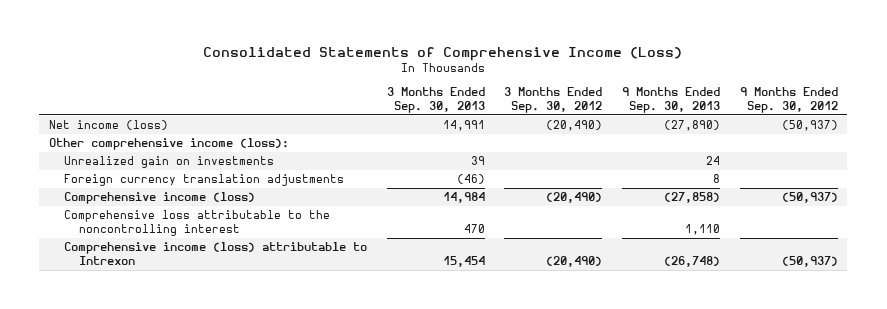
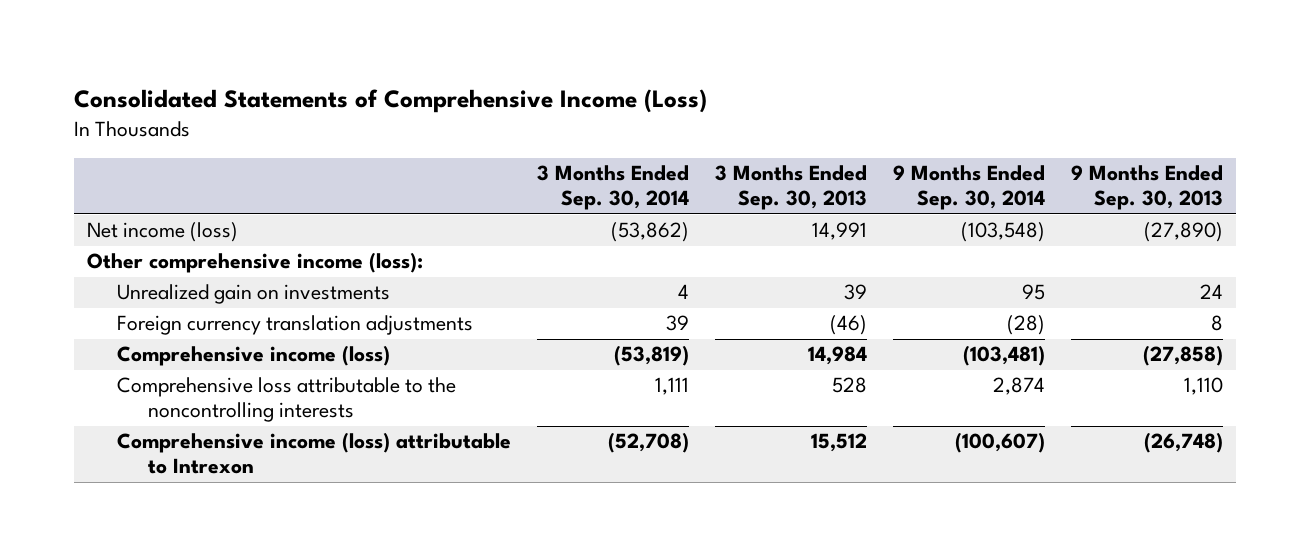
- | 3 Months Ended Sep. 30, 2013 | 3 Months Ended Sep. 30, 2012 | 9 Months Ended Sep. 30, 2013 | 9 Months Ended Sep. 30, 2012
+ | 3 Months Ended Sep. 30, 2014 | 3 Months Ended Sep. 30, 2013 | 9 Months Ended Sep. 30, 2014 | 9 Months Ended Sep. 30, 2013
- Comprehensive loss attributable to the noncontrolling interest | 470 | | 1,110 |
- Comprehensive income (loss) attributable to Intrexon | 15,454 | (20,490) | (26,748) | (50,937)
+ Comprehensive loss attributable to the noncontrolling interests | 1,111 | 528 | 2,874 | 1,110
+ Comprehensive income (loss) attributable to Intrexon | (52,708) | 15,512 | (100,607) | (26,748)

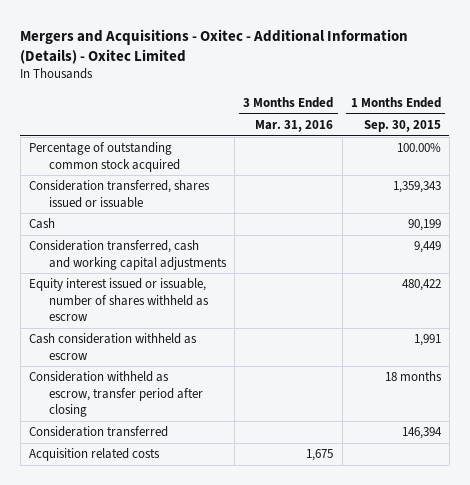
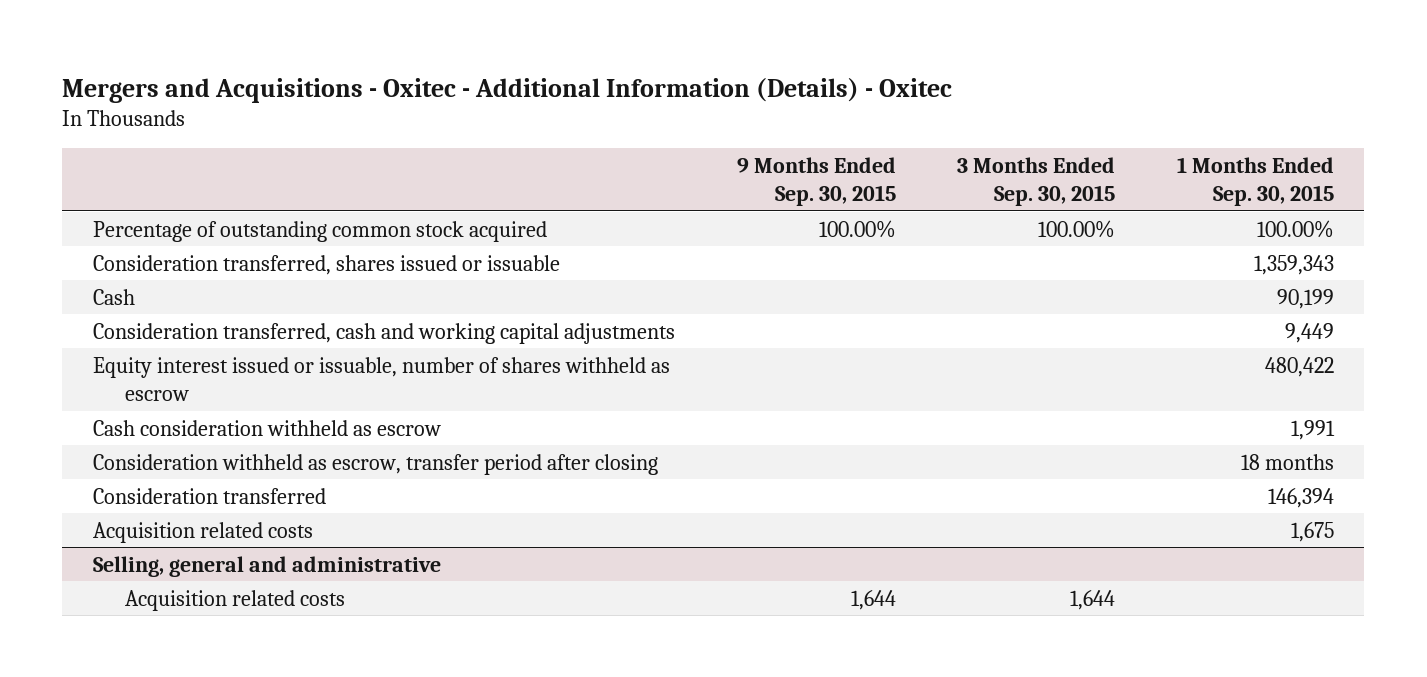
- Mergers and Acquisitions - Oxitec - Additional Information (Details) - Oxitec Limited
+ Mergers and Acquisitions - Oxitec - Additional Information (Details) - Oxitec
- | 3 Months Ended Mar. 31, 2016 | 1 Months Ended Sep. 30, 2015
+ | 9 Months Ended Sep. 30, 2015 | 3 Months Ended Sep. 30, 2015 | 1 Months Ended Sep. 30, 2015
+ Acquisition related costs | | | 1,675
+ Selling, general and administrative

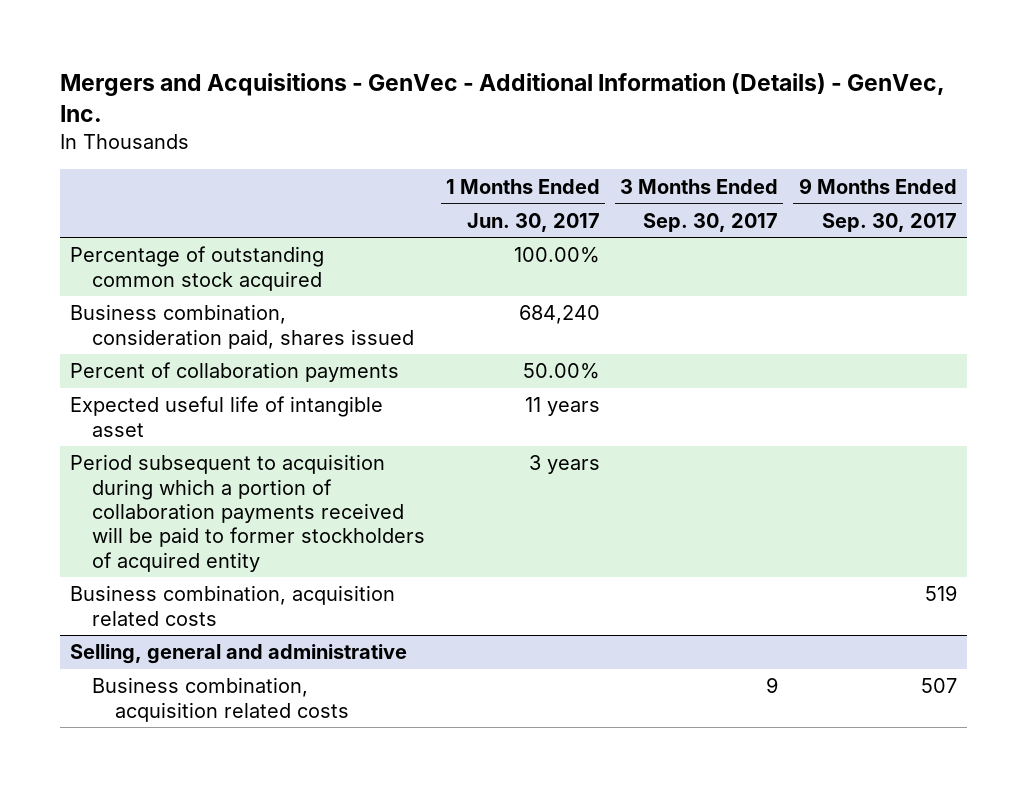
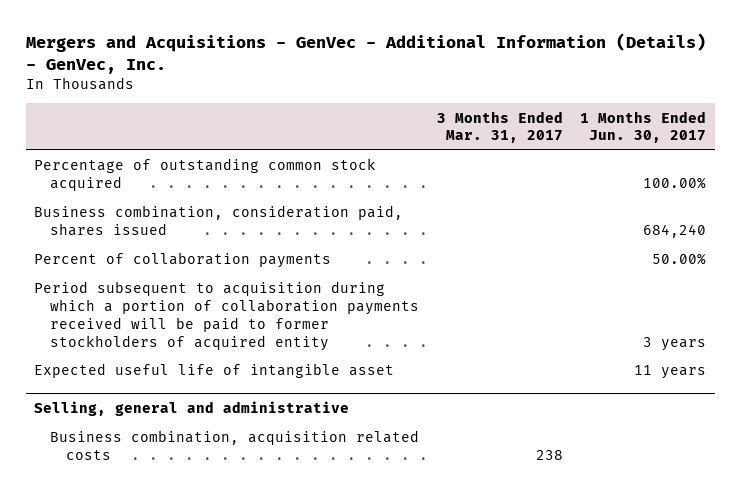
- | 1 Months Ended Jun. 30, 2017 | 3 Months Ended Sep. 30, 2017 | 9 Months Ended Sep. 30, 2017
+ | 3 Months Ended Mar. 31, 2017 | 1 Months Ended Jun. 30, 2017
- Business combination, acquisition related costs | | | 519
moved down: Expected useful life of intangible asset | | 11 years

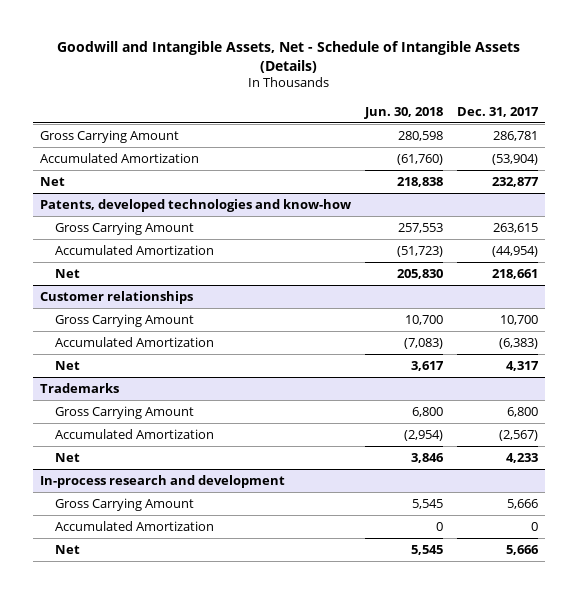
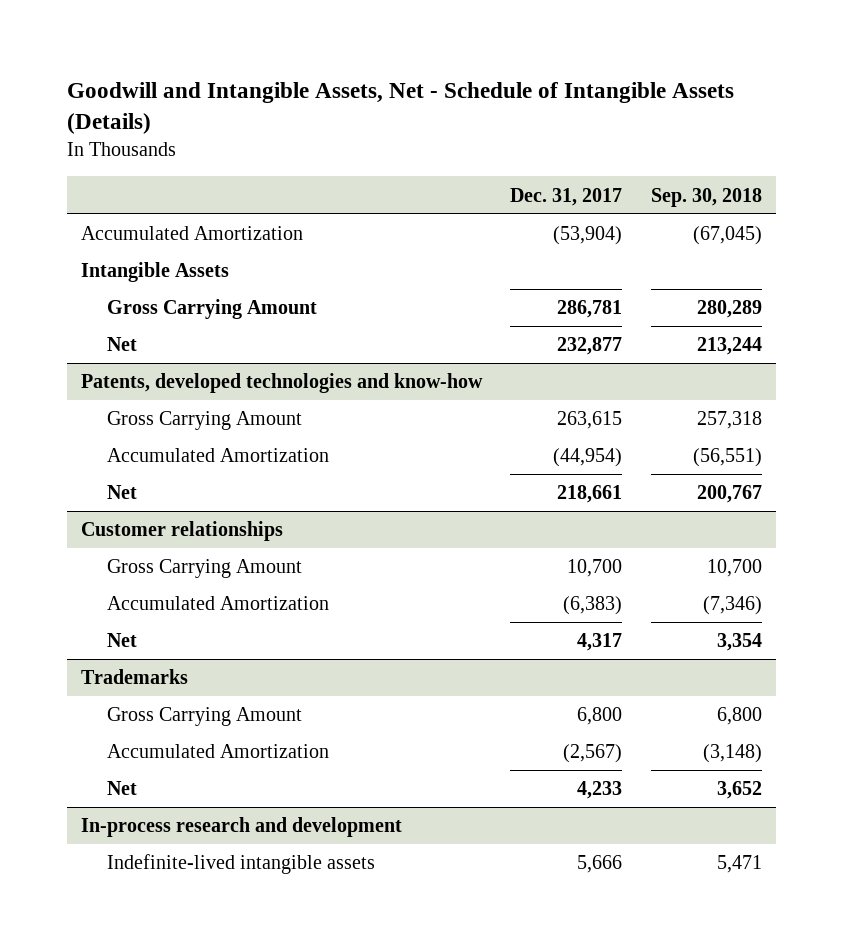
- | Jun. 30, 2018 | Dec. 31, 2017
+ | Dec. 31, 2017 | Sep. 30, 2018
+ Intangible Assets
moved down: Gross Carrying Amount | 286,781 | 280,289
@ In-process research and development
- Gross Carrying Amount | 5,545 | 5,666
- Accumulated Amortization | 0 | 0
- Net | 5,545 | 5,666
+ Indefinite-lived intangible assets | 5,666 | 5,471

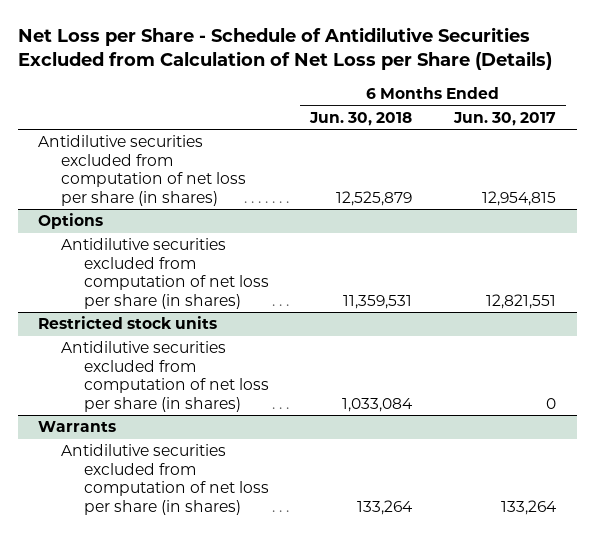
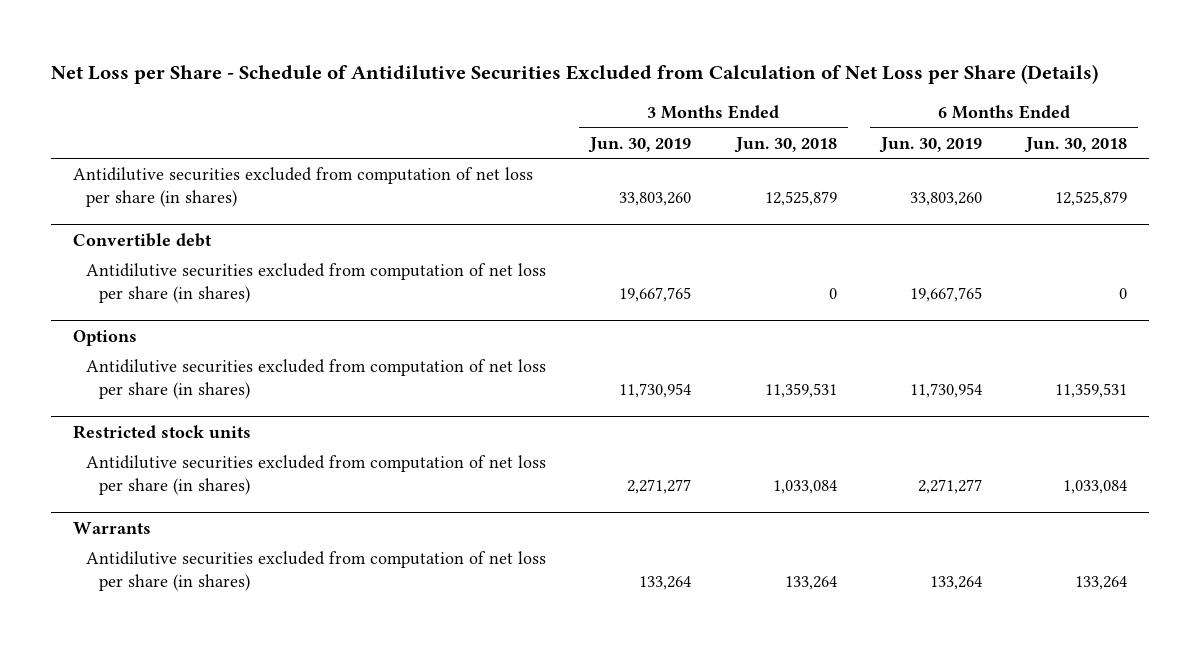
- | 6 Months Ended Jun. 30, 2018 | 6 Months Ended Jun. 30, 2017
+ | 3 Months Ended Jun. 30, 2019 | 3 Months Ended Jun. 30, 2018 | 6 Months Ended Jun. 30, 2019 | 6 Months Ended Jun. 30, 2018
+ Convertible debt
+ Antidilutive securities excluded from computation of net loss per share (in shares) | 19,667,765 | 0 | 19,667,765 | 0

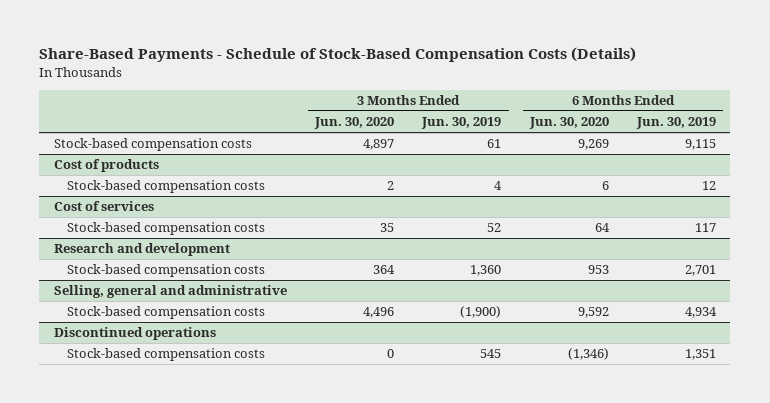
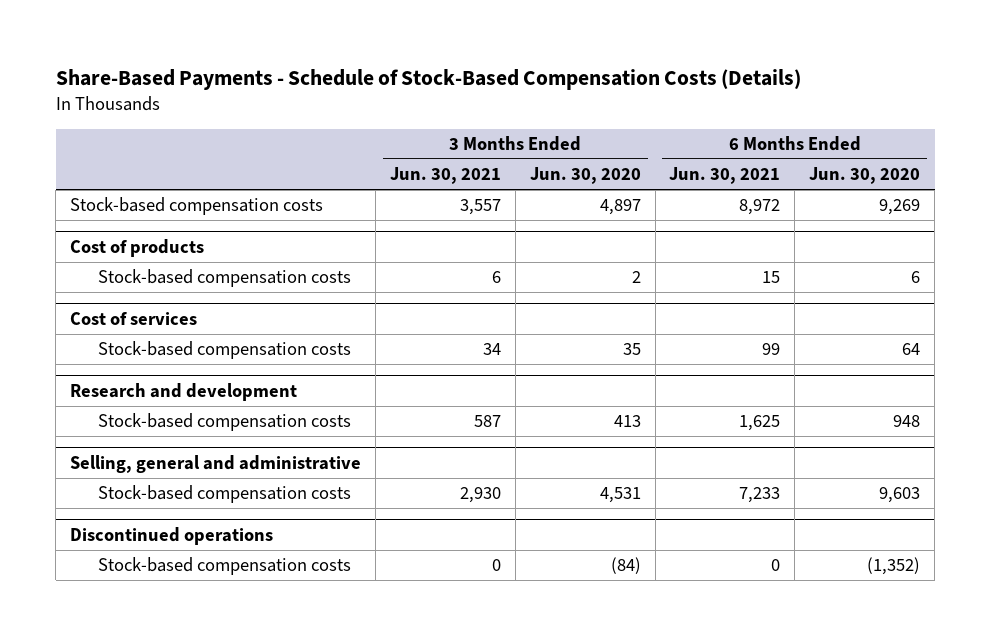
- | 3 Months Ended Jun. 30, 2020 | 3 Months Ended Jun. 30, 2019 | 6 Months Ended Jun. 30, 2020 | 6 Months Ended Jun. 30, 2019
+ | 3 Months Ended Jun. 30, 2021 | 3 Months Ended Jun. 30, 2020 | 6 Months Ended Jun. 30, 2021 | 6 Months Ended Jun. 30, 2020
@ Research and development
- Stock-based compensation costs | 364 | 1,360 | 953 | 2,701
+ Stock-based compensation costs | 587 | 413 | 1,625 | 948
@ Selling, general and administrative
- Stock-based compensation costs | 4,496 | (1,900) | 9,592 | 4,934
+ Stock-based compensation costs | 2,930 | 4,531 | 7,233 | 9,603
@ Discontinued operations
- Stock-based compensation costs | 0 | 545 | (1,346) | 1,351
+ Stock-based compensation costs | 0 | (84) | 0 | (1,352)

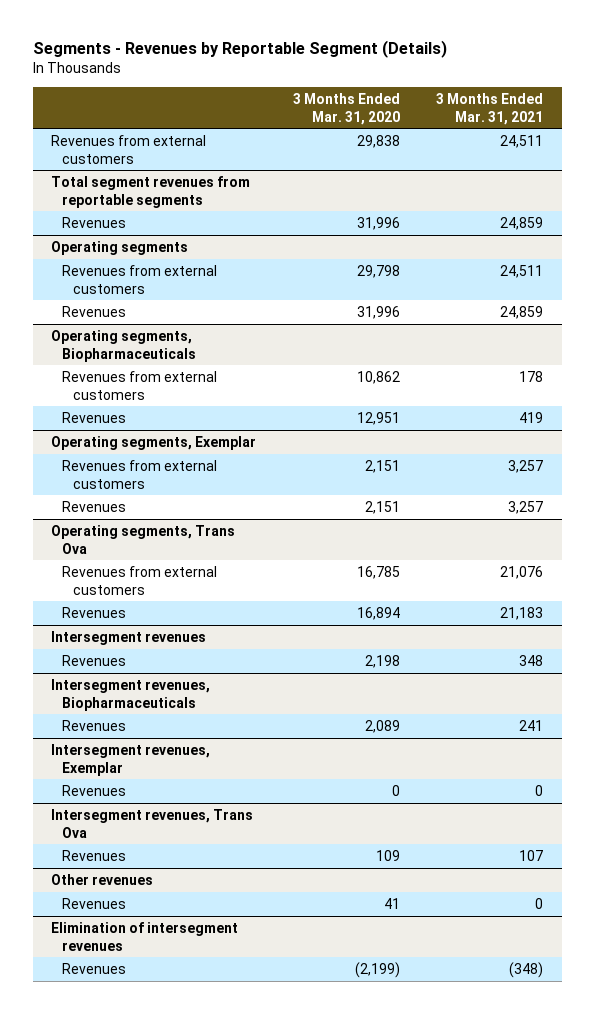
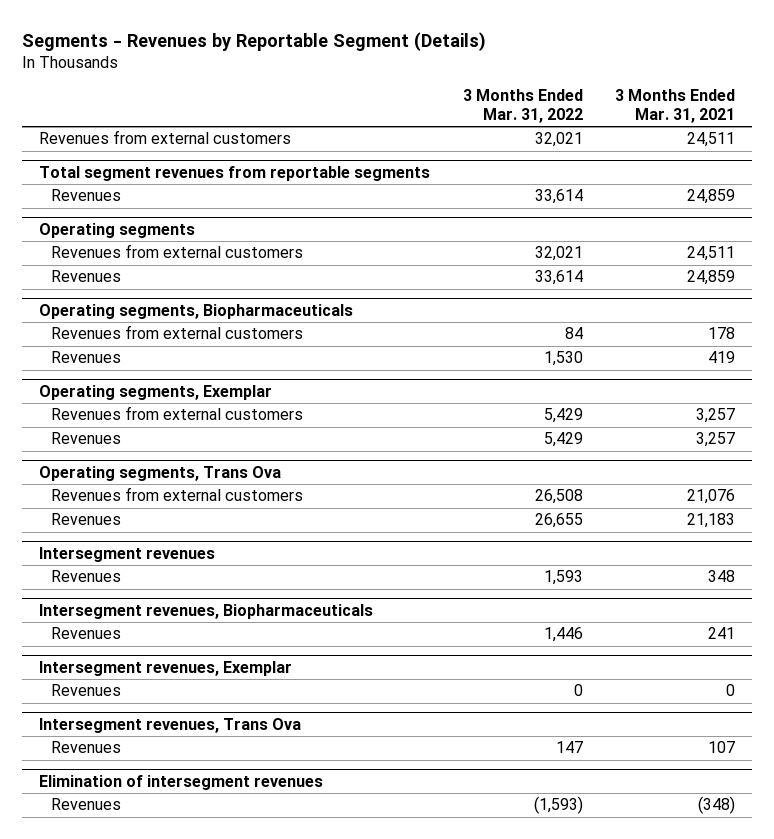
- | 3 Months Ended Mar. 31, 2020 | 3 Months Ended Mar. 31, 2021
+ | 3 Months Ended Mar. 31, 2022 | 3 Months Ended Mar. 31, 2021
- Other revenues
- Revenues | 41 | 0

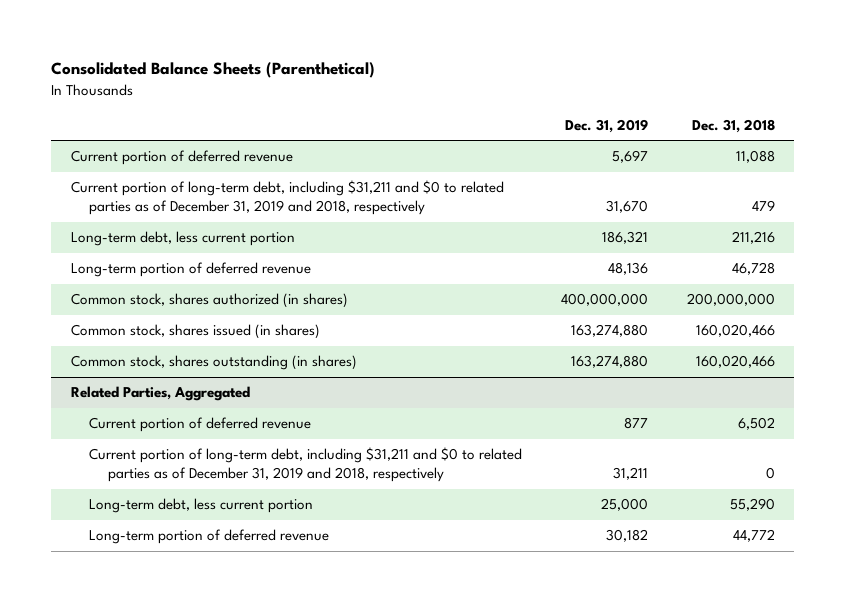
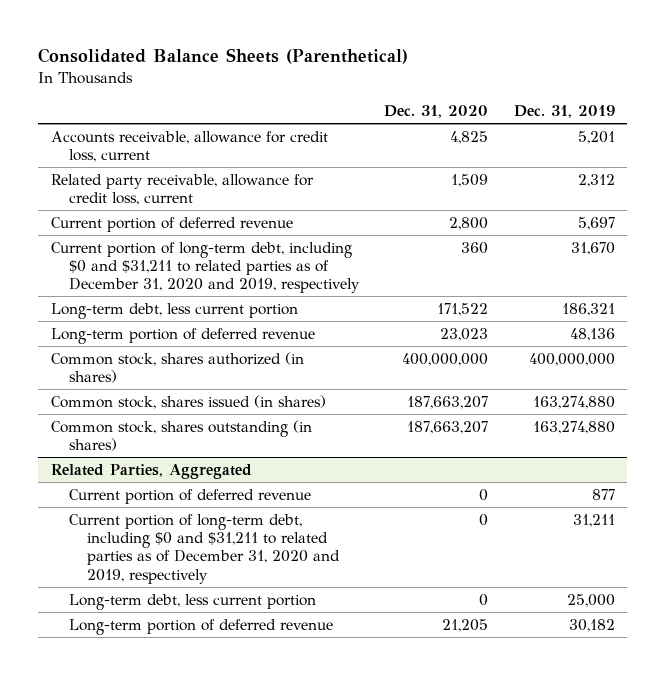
- | Dec. 31, 2019 | Dec. 31, 2018
+ | Dec. 31, 2020 | Dec. 31, 2019
+ Accounts receivable, allowance for credit loss, current | 4,825 | 5,201
+ Related party receivable, allowance for credit loss, current | 1,509 | 2,312
- Current portion of long-term debt, including $31,211 and $0 to related parties as of December 31, 2019 and 2018, respectively | 31,670 | 479
+ Current portion of long-term debt, including $0 and $31,211 to related parties as of December 31, 2020 and 2019, respectively | 360 | 31,670
@ Related Parties, Aggregated
- Current portion of long-term debt, including $31,211 and $0 to related parties as of December 31, 2019 and 2018, respectively | 31,211 | 0
+ Current portion of long-term debt, including $0 and $31,211 to related parties as of December 31, 2020 and 2019, respectively | 0 | 31,211

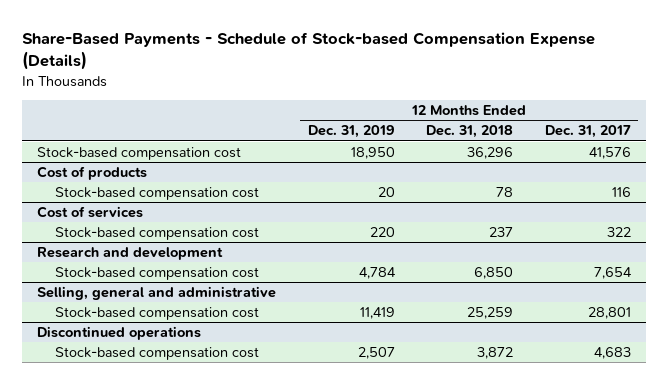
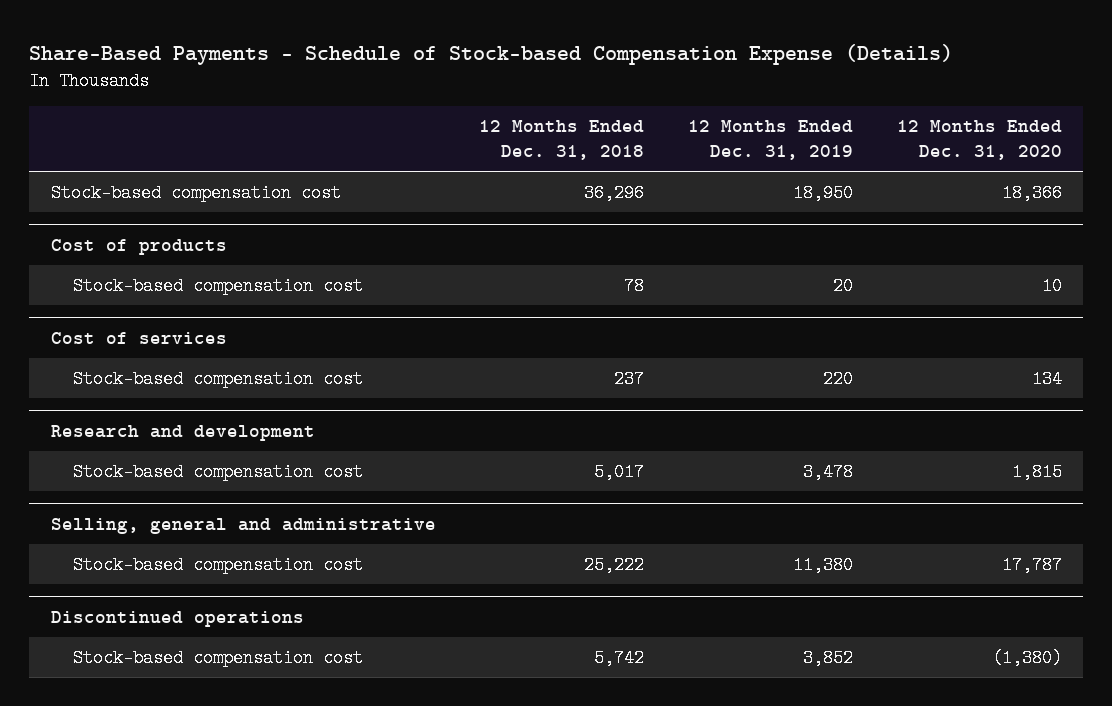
- | 12 Months Ended Dec. 31, 2019 | 12 Months Ended Dec. 31, 2018 | 12 Months Ended Dec. 31, 2017
+ | 12 Months Ended Dec. 31, 2018 | 12 Months Ended Dec. 31, 2019 | 12 Months Ended Dec. 31, 2020
@ Research and development
- Stock-based compensation cost | 4,784 | 6,850 | 7,654
+ Stock-based compensation cost | 5,017 | 3,478 | 1,815
@ Selling, general and administrative
- Stock-based compensation cost | 11,419 | 25,259 | 28,801
+ Stock-based compensation cost | 25,222 | 11,380 | 17,787
@ Discontinued operations
- Stock-based compensation cost | 2,507 | 3,872 | 4,683
+ Stock-based compensation cost | 5,742 | 3,852 | (1,380)

